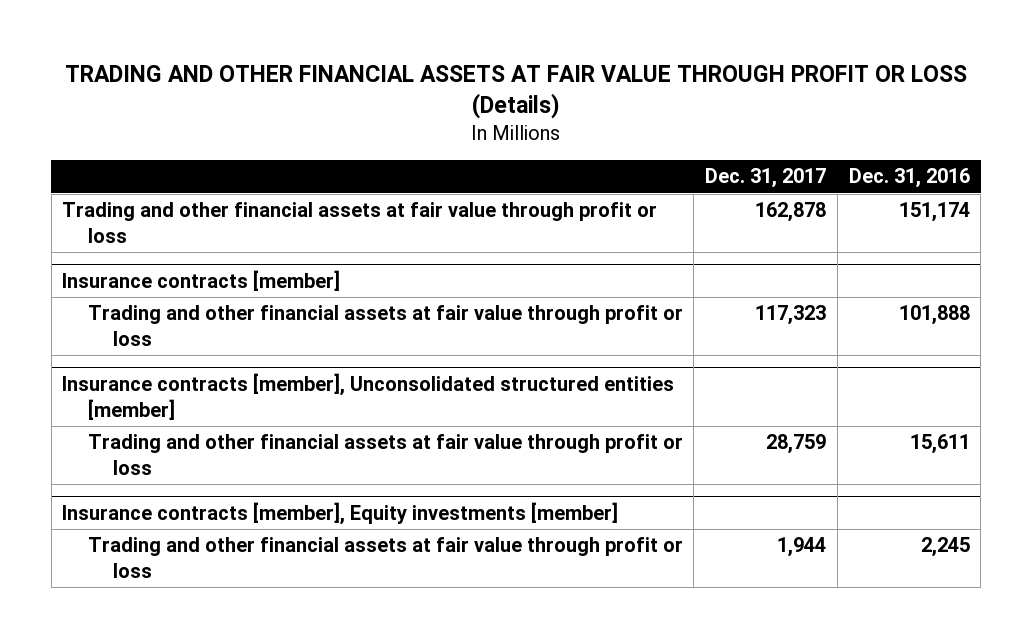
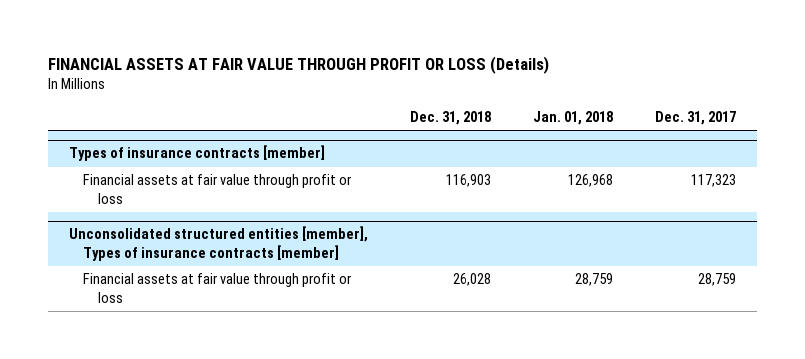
- TRADING AND OTHER FINANCIAL ASSETS AT FAIR VALUE THROUGH PROFIT OR LOSS (Details)
+ FINANCIAL ASSETS AT FAIR VALUE THROUGH PROFIT OR LOSS (Details)
- | Dec. 31, 2017 | Dec. 31, 2016
+ | Dec. 31, 2018 | Jan. 01, 2018 | Dec. 31, 2017
- Trading and other financial assets at fair value through profit or loss | 162,878 | 151,174
- Insurance contracts [member]
- Trading and other financial assets at fair value through profit or loss | 117,323 | 101,888
- Insurance contracts [member], Unconsolidated structured entities [member]
- Trading and other financial assets at fair value through profit or loss | 28,759 | 15,611
- Insurance contracts [member], Equity investments [member]
- Trading and other financial assets at fair value through profit or loss | 1,944 | 2,245
+ Types of insurance contracts [member]
+ Financial assets at fair value through profit or loss | 116,903 | 126,968 | 117,323
+ Unconsolidated structured entities [member], Types of insurance contracts [member]
+ Financial assets at fair value through profit or loss | 26,028 | 28,759 | 28,759

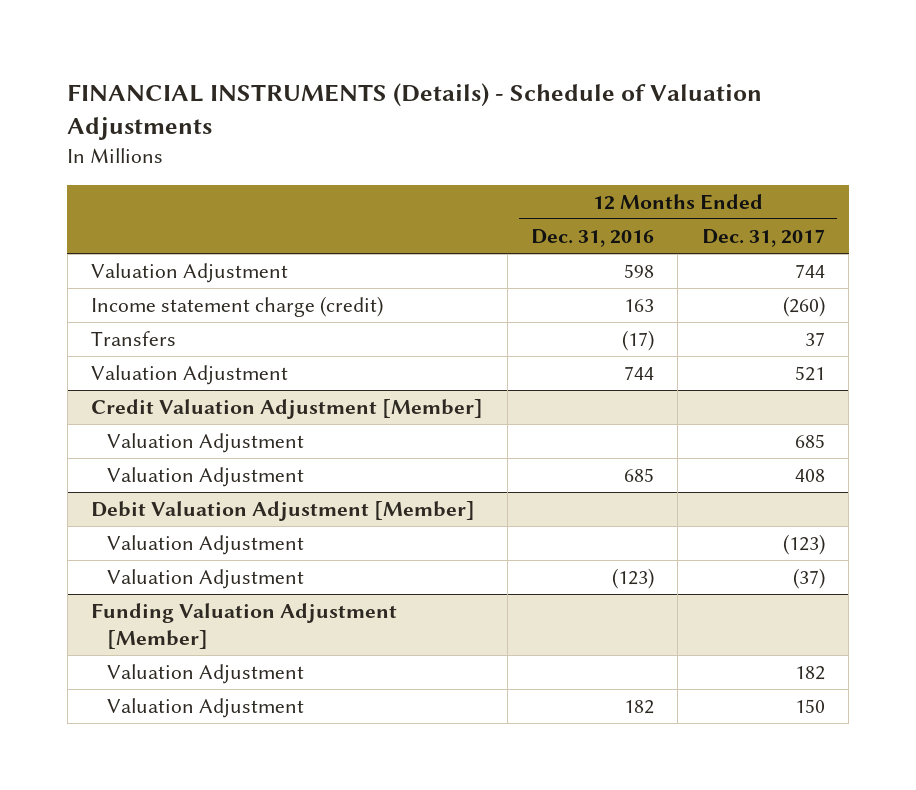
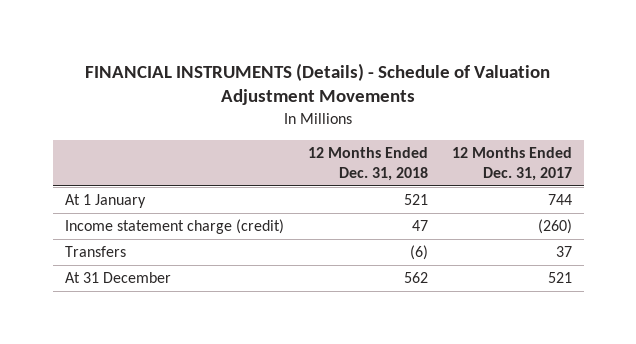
- FINANCIAL INSTRUMENTS (Details) - Schedule of Valuation Adjustments
+ FINANCIAL INSTRUMENTS (Details) - Schedule of Valuation Adjustment Movements
- | 12 Months Ended Dec. 31, 2016 | 12 Months Ended Dec. 31, 2017
+ | 12 Months Ended Dec. 31, 2018 | 12 Months Ended Dec. 31, 2017
- Valuation Adjustment | 598 | 744
+ At 1 January | 521 | 744
- Valuation Adjustment | 744 | 521
- Credit Valuation Adjustment [Member]
- Valuation Adjustment | | 685
- Valuation Adjustment | 685 | 408
- Debit Valuation Adjustment [Member]
- Valuation Adjustment | | (123)
- Valuation Adjustment | (123) | (37)
- Funding Valuation Adjustment [Member]
- Valuation Adjustment | | 182
- Valuation Adjustment | 182 | 150
+ At 31 December | 562 | 521

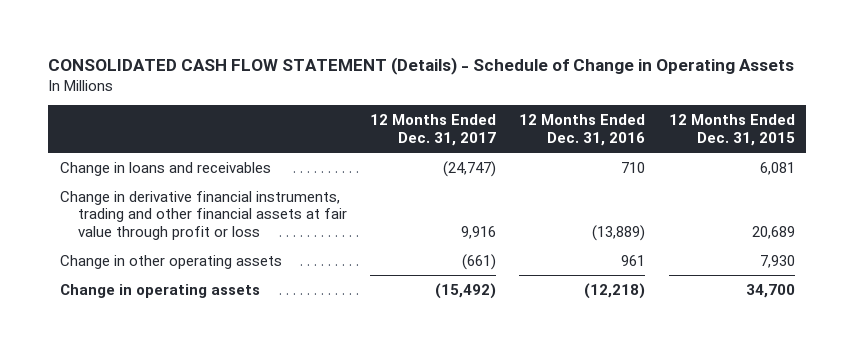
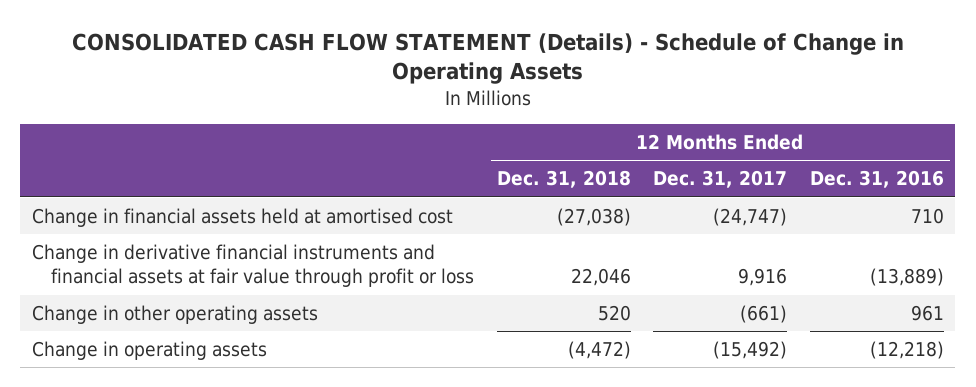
- | 12 Months Ended Dec. 31, 2017 | 12 Months Ended Dec. 31, 2016 | 12 Months Ended Dec. 31, 2015
+ | 12 Months Ended Dec. 31, 2018 | 12 Months Ended Dec. 31, 2017 | 12 Months Ended Dec. 31, 2016
- Change in loans and receivables | (24,747) | 710 | 6,081
- Change in derivative financial instruments, trading and other financial assets at fair value through profit or loss | 9,916 | (13,889) | 20,689
+ Change in financial assets held at amortised cost | (27,038) | (24,747) | 710
+ Change in derivative financial instruments and financial assets at fair value through profit or loss | 22,046 | 9,916 | (13,889)

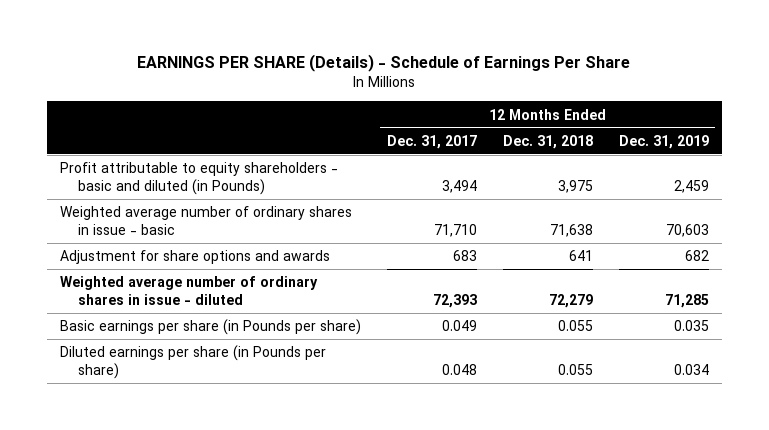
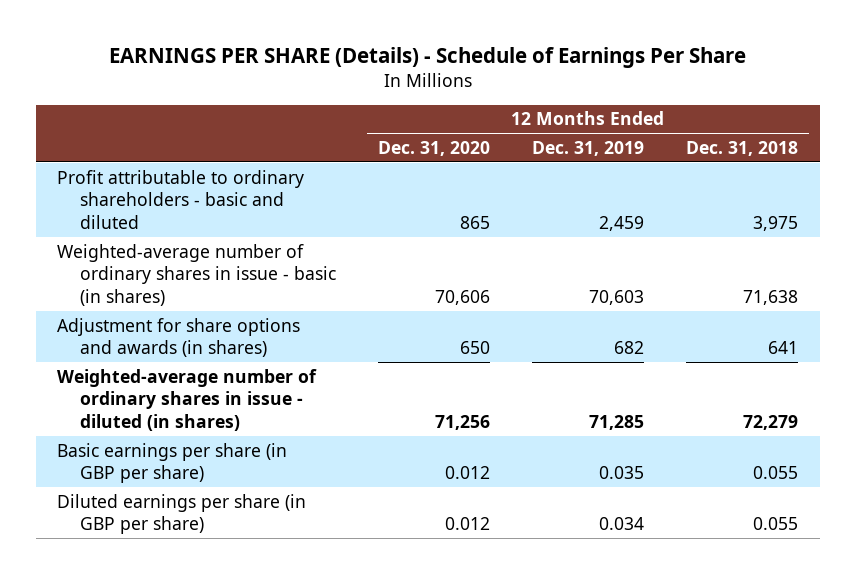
- | 12 Months Ended Dec. 31, 2017 | 12 Months Ended Dec. 31, 2018 | 12 Months Ended Dec. 31, 2019
+ | 12 Months Ended Dec. 31, 2020 | 12 Months Ended Dec. 31, 2019 | 12 Months Ended Dec. 31, 2018
- Profit attributable to equity shareholders - basic and diluted (in Pounds) | 3,494 | 3,975 | 2,459
- Weighted average number of ordinary shares in issue - basic | 71,710 | 71,638 | 70,603
- Adjustment for share options and awards | 683 | 641 | 682
- Weighted average number of ordinary shares in issue - diluted | 72,393 | 72,279 | 71,285
- Basic earnings per share (in Pounds per share) | 0.049 | 0.055 | 0.035
- Diluted earnings per share (in Pounds per share) | 0.048 | 0.055 | 0.034
+ Profit attributable to ordinary shareholders - basic and diluted | 865 | 2,459 | 3,975
+ Weighted-average number of ordinary shares in issue - basic (in shares) | 70,606 | 70,603 | 71,638
+ Adjustment for share options and awards (in shares) | 650 | 682 | 641
+ Weighted-average number of ordinary shares in issue - diluted (in shares) | 71,256 | 71,285 | 72,279
+ Basic earnings per share (in GBP per share) | 0.012 | 0.035 | 0.055
+ Diluted earnings per share (in GBP per share) | 0.012 | 0.034 | 0.055

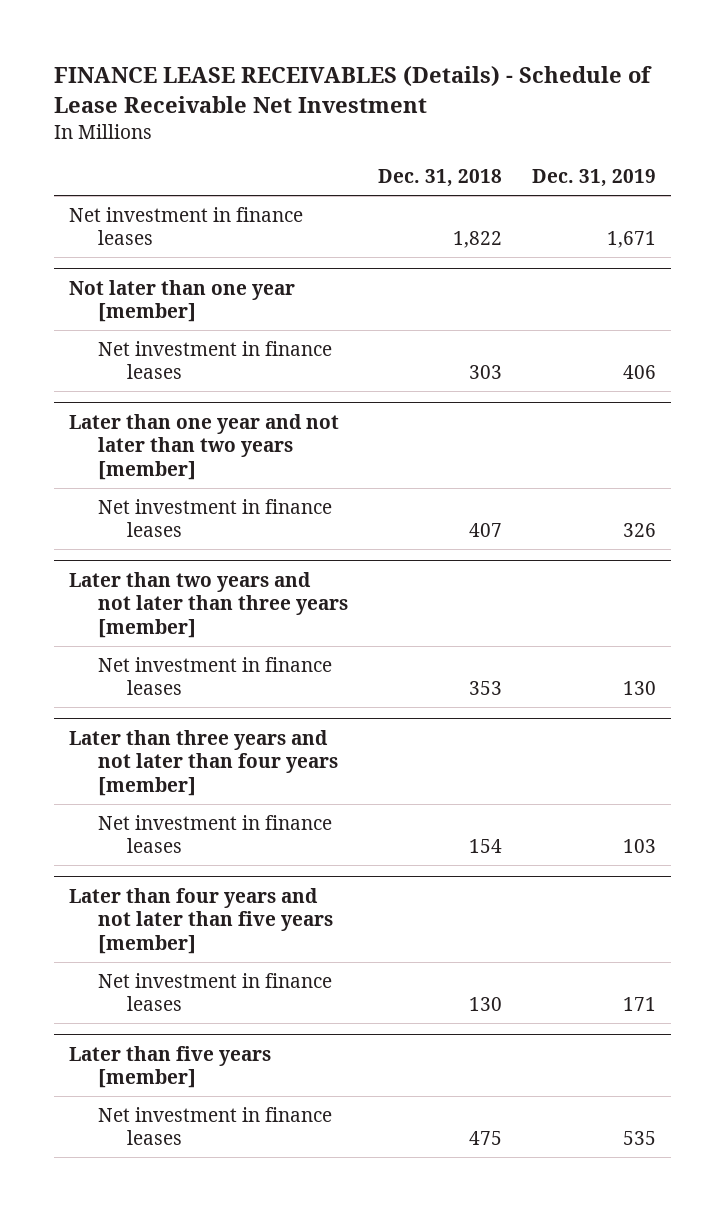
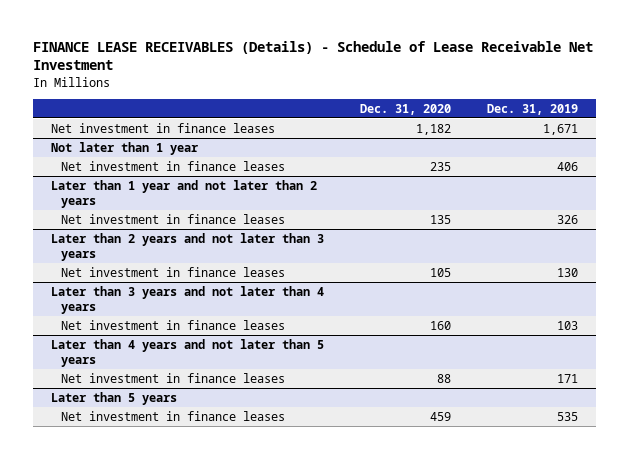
- | Dec. 31, 2018 | Dec. 31, 2019
+ | Dec. 31, 2020 | Dec. 31, 2019
- Not later than one year [member]
+ Not later than 1 year
- Later than one year and not later than two years [member]
+ Later than 1 year and not later than 2 years
- Later than two years and not later than three years [member]
+ Later than 2 years and not later than 3 years
- Later than three years and not later than four years [member]
+ Later than 3 years and not later than 4 years
- Later than four years and not later than five years [member]
+ Later than 4 years and not later than 5 years
- Later than five years [member]
+ Later than 5 years

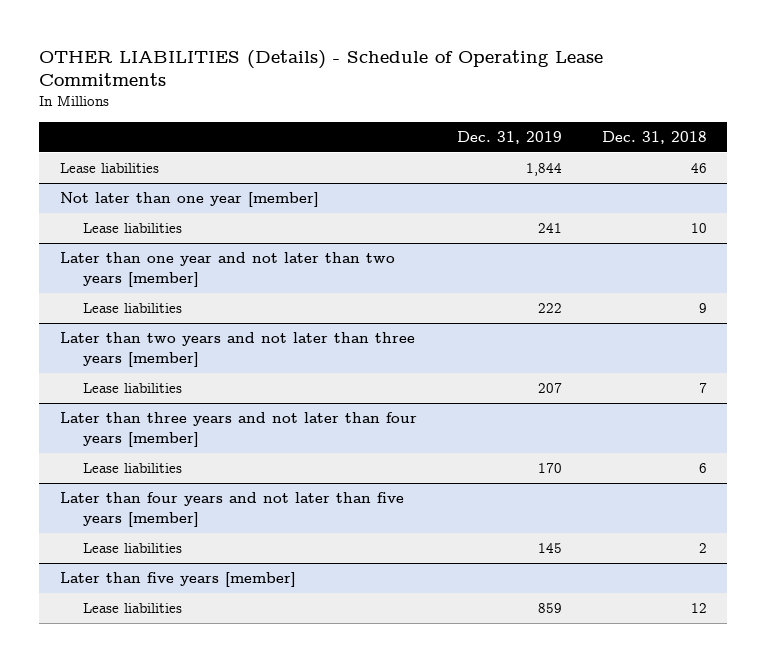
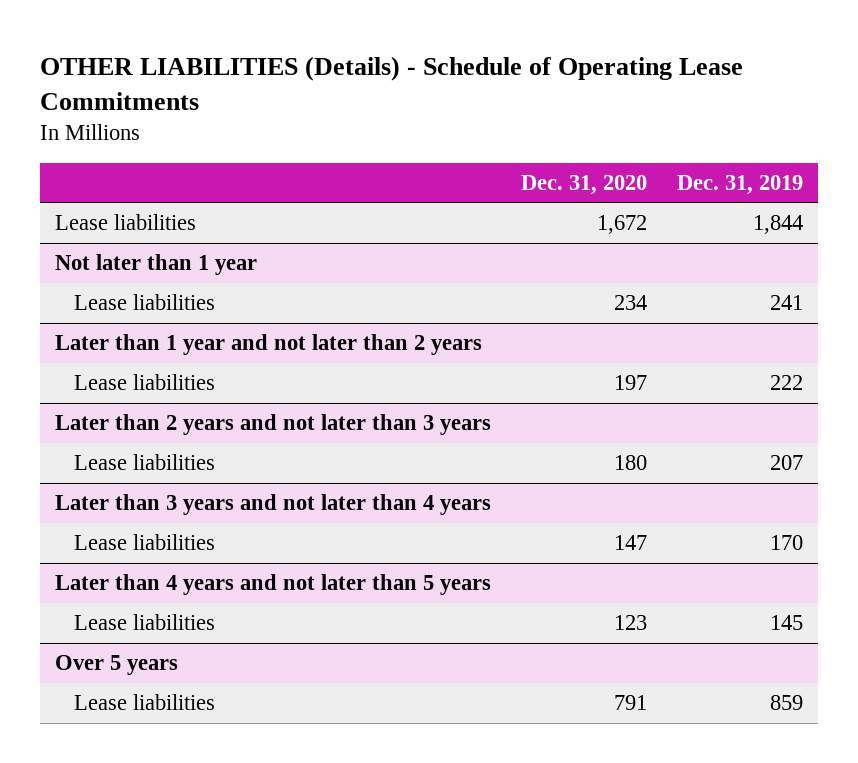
- | Dec. 31, 2019 | Dec. 31, 2018
+ | Dec. 31, 2020 | Dec. 31, 2019
- Not later than one year [member]
+ Not later than 1 year
- Later than one year and not later than two years [member]
+ Later than 1 year and not later than 2 years
- Later than two years and not later than three years [member]
+ Later than 2 years and not later than 3 years
- Later than three years and not later than four years [member]
+ Later than 3 years and not later than 4 years
- Later than four years and not later than five years [member]
+ Later than 4 years and not later than 5 years
- Later than five years [member]
+ Over 5 years

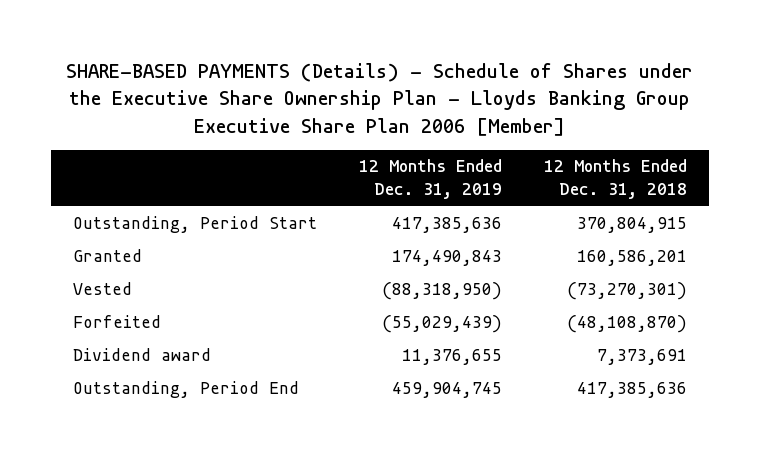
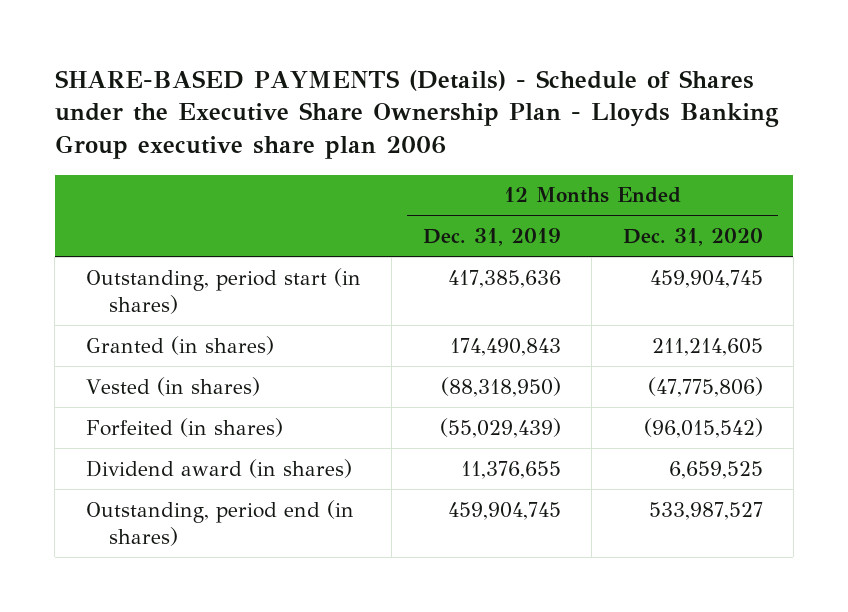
- SHARE-BASED PAYMENTS (Details) - Schedule of Shares under the Executive Share Ownership Plan - Lloyds Banking Group Executive Share Plan 2006 [Member]
+ SHARE-BASED PAYMENTS (Details) - Schedule of Shares under the Executive Share Ownership Plan - Lloyds Banking Group executive share plan 2006
- | 12 Months Ended Dec. 31, 2019 | 12 Months Ended Dec. 31, 2018
+ | 12 Months Ended Dec. 31, 2019 | 12 Months Ended Dec. 31, 2020
- Outstanding, Period Start | 417,385,636 | 370,804,915
- Granted | 174,490,843 | 160,586,201
- Vested | (88,318,950) | (73,270,301)
- Forfeited | (55,029,439) | (48,108,870)
- Dividend award | 11,376,655 | 7,373,691
- Outstanding, Period End | 459,904,745 | 417,385,636
+ Outstanding, period start (in shares) | 417,385,636 | 459,904,745
+ Granted (in shares) | 174,490,843 | 211,214,605
+ Vested (in shares) | (88,318,950) | (47,775,806)
+ Forfeited (in shares) | (55,029,439) | (96,015,542)
+ Dividend award (in shares) | 11,376,655 | 6,659,525
+ Outstanding, period end (in shares) | 459,904,745 | 533,987,527

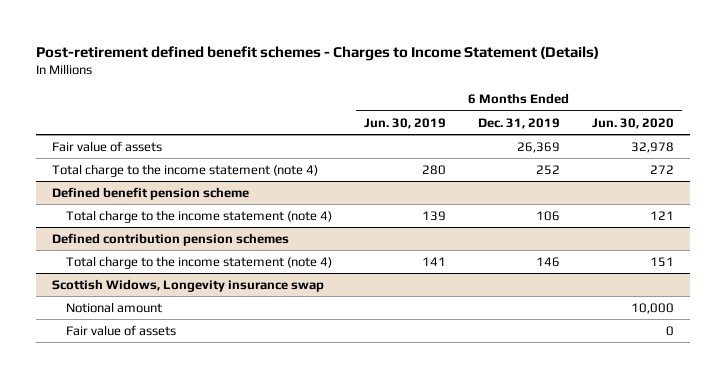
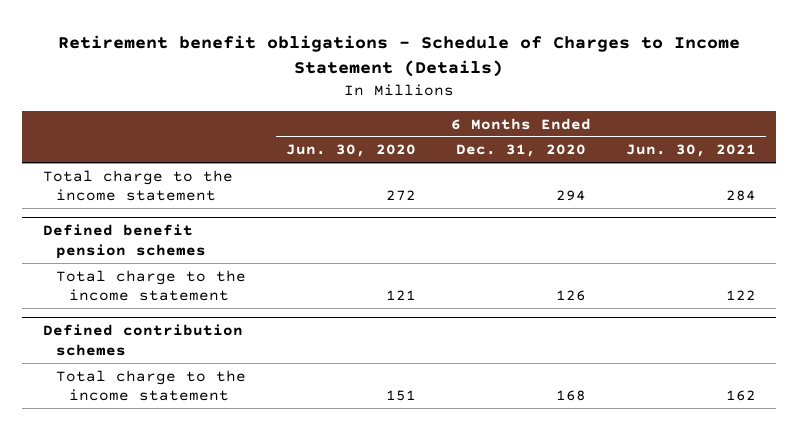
- Post-retirement defined benefit schemes - Charges to Income Statement (Details)
+ Retirement benefit obligations - Schedule of Charges to Income Statement (Details)
- | 6 Months Ended Jun. 30, 2019 | 6 Months Ended Dec. 31, 2019 | 6 Months Ended Jun. 30, 2020
+ | 6 Months Ended Jun. 30, 2020 | 6 Months Ended Dec. 31, 2020 | 6 Months Ended Jun. 30, 2021
- Fair value of assets | | 26,369 | 32,978
- Total charge to the income statement (note 4) | 280 | 252 | 272
- Defined benefit pension scheme
- Total charge to the income statement (note 4) | 139 | 106 | 121
- Defined contribution pension schemes
- Total charge to the income statement (note 4) | 141 | 146 | 151
- Scottish Widows, Longevity insurance swap
- Notional amount | | | 10,000
- Fair value of assets | | | 0
+ Total charge to the income statement | 272 | 294 | 284
+ Defined benefit pension schemes
+ Total charge to the income statement | 121 | 126 | 122
+ Defined contribution schemes
+ Total charge to the income statement | 151 | 168 | 162

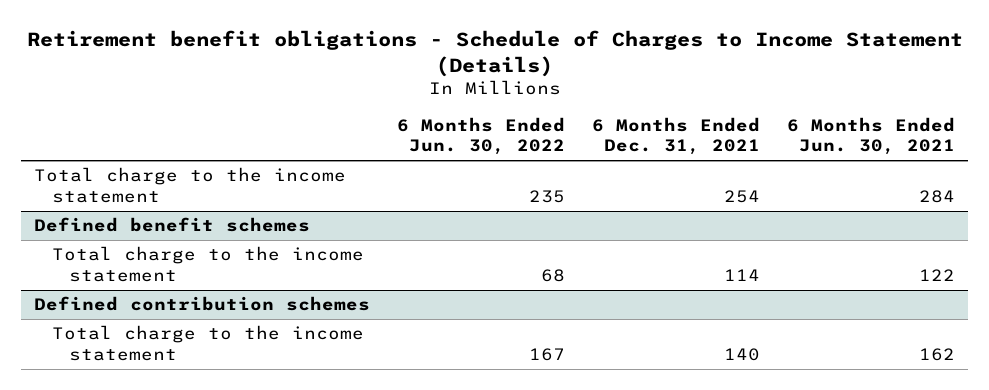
- | 6 Months Ended Jun. 30, 2020 | 6 Months Ended Dec. 31, 2020 | 6 Months Ended Jun. 30, 2021
+ | 6 Months Ended Jun. 30, 2022 | 6 Months Ended Dec. 31, 2021 | 6 Months Ended Jun. 30, 2021
- Defined benefit pension schemes
+ Defined benefit schemes

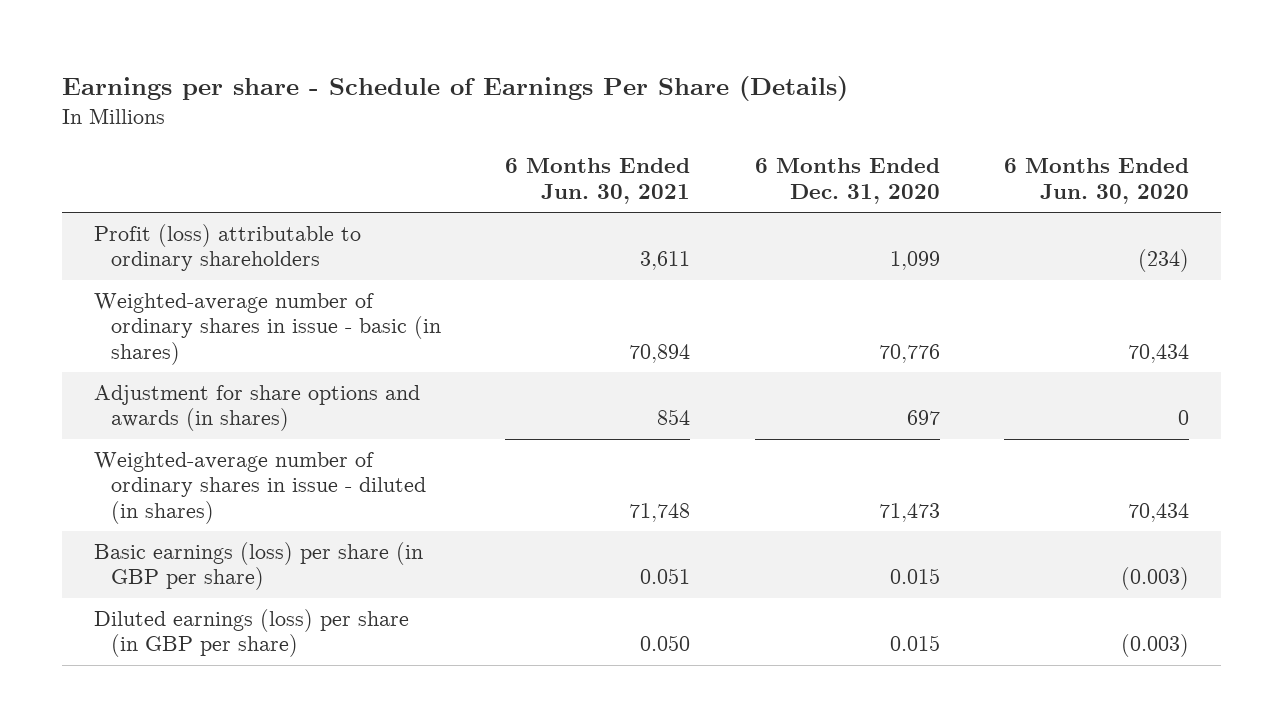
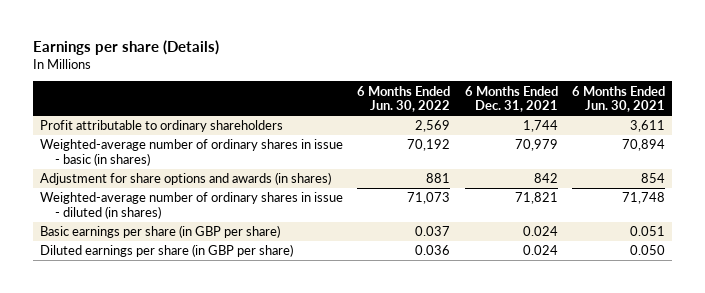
- Earnings per share - Schedule of Earnings Per Share (Details)
+ Earnings per share (Details)
- | 6 Months Ended Jun. 30, 2021 | 6 Months Ended Dec. 31, 2020 | 6 Months Ended Jun. 30, 2020
+ | 6 Months Ended Jun. 30, 2022 | 6 Months Ended Dec. 31, 2021 | 6 Months Ended Jun. 30, 2021
- Profit (loss) attributable to ordinary shareholders | 3,611 | 1,099 | (234)
+ Profit attributable to ordinary shareholders | 2,569 | 1,744 | 3,611
- Basic earnings (loss) per share (in GBP per share) | 0.051 | 0.015 | (0.003)
- Diluted earnings (loss) per share (in GBP per share) | 0.050 | 0.015 | (0.003)
+ Basic earnings per share (in GBP per share) | 0.037 | 0.024 | 0.051
+ Diluted earnings per share (in GBP per share) | 0.036 | 0.024 | 0.050

